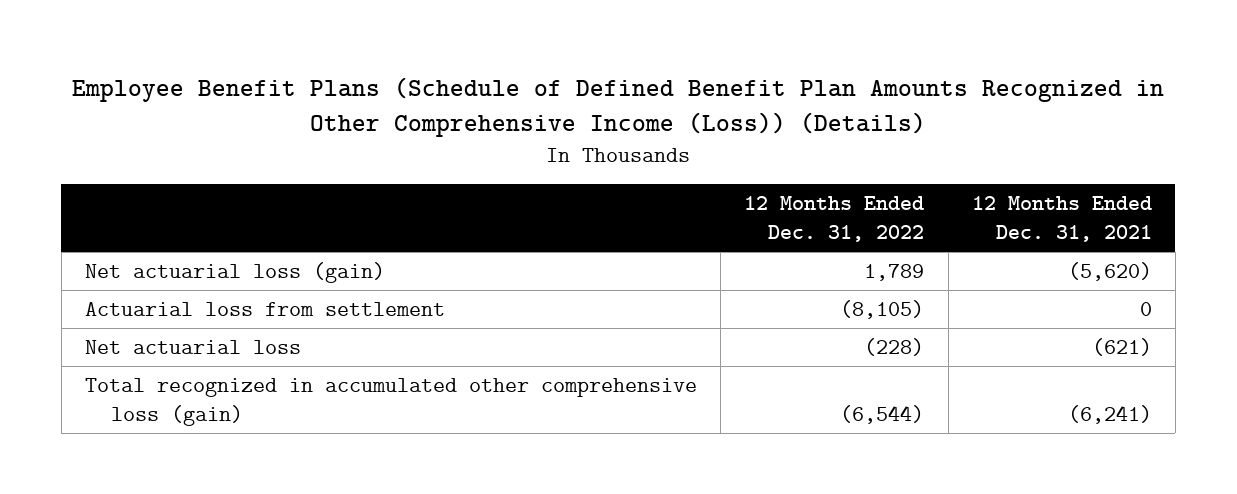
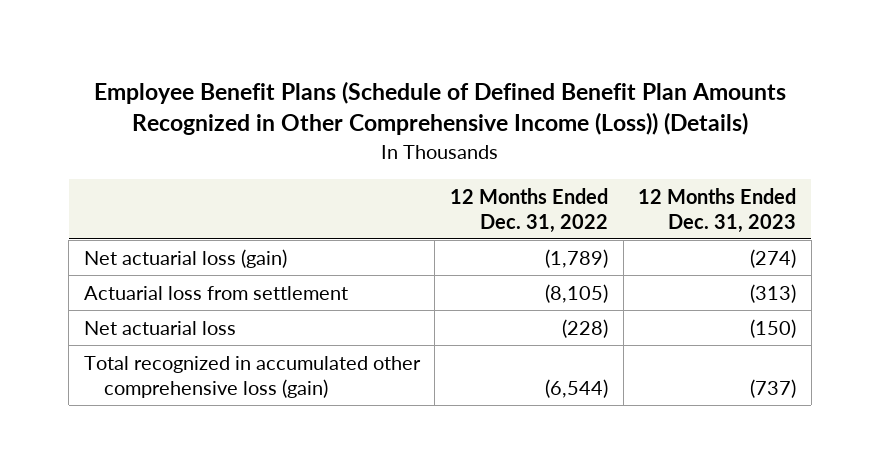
- | 12 Months Ended Dec. 31, 2022 | 12 Months Ended Dec. 31, 2021
+ | 12 Months Ended Dec. 31, 2022 | 12 Months Ended Dec. 31, 2023
- Net actuarial loss (gain) | 1,789 | (5,620)
+ Net actuarial loss (gain) | (1,789) | (274)

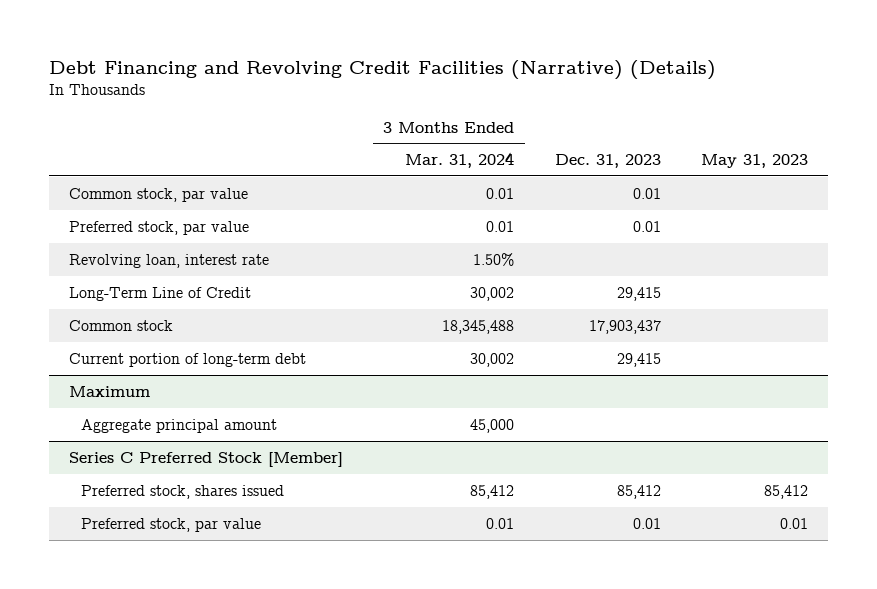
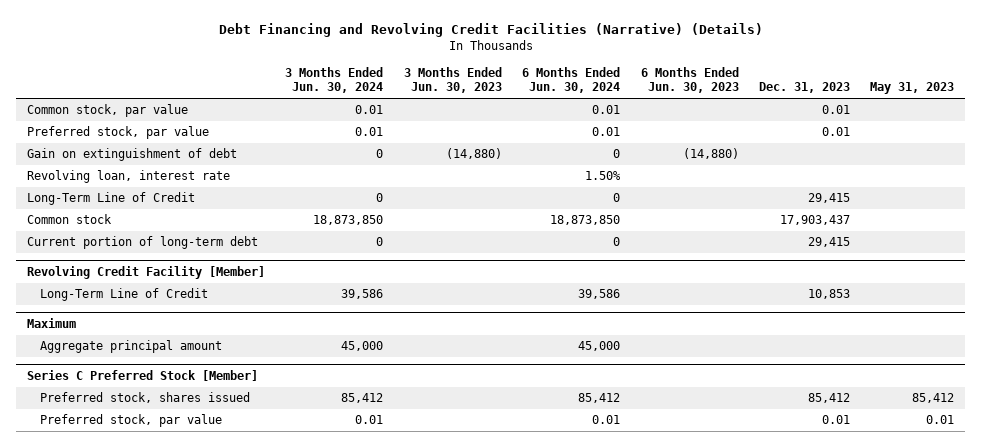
- | 3 Months Ended Mar. 31, 2024 | Dec. 31, 2023 | May 31, 2023
+ | 3 Months Ended Jun. 30, 2024 | 3 Months Ended Jun. 30, 2023 | 6 Months Ended Jun. 30, 2024 | 6 Months Ended Jun. 30, 2023 | Dec. 31, 2023 | May 31, 2023
+ Gain on extinguishment of debt | 0 | (14,880) | 0 | (14,880) | |
+ Revolving Credit Facility [Member]
+ Long-Term Line of Credit | 39,586 | | 39,586 | | 10,853 |

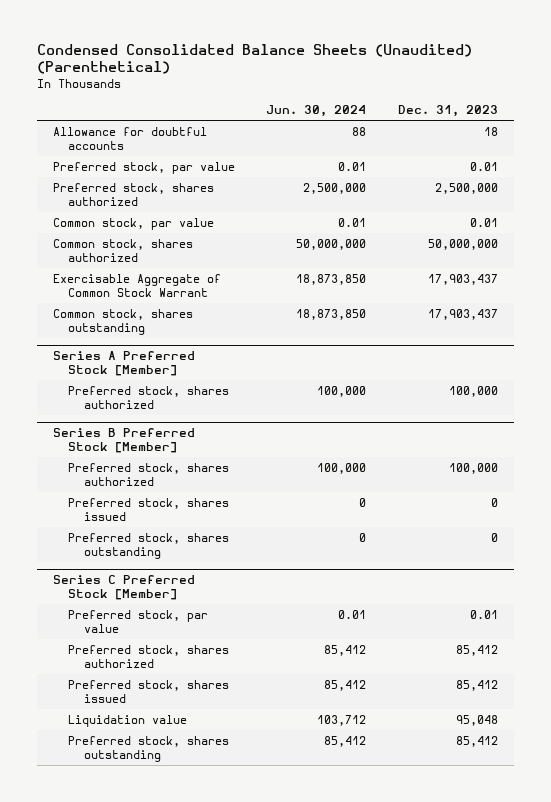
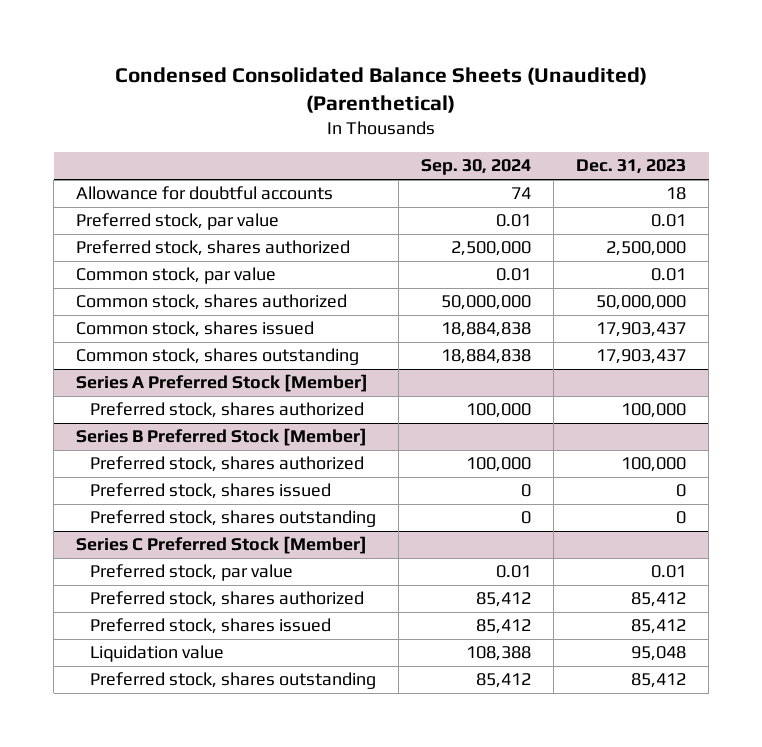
- | Jun. 30, 2024 | Dec. 31, 2023
+ | Sep. 30, 2024 | Dec. 31, 2023
- Exercisable Aggregate of Common Stock Warrant | 18,873,850 | 17,903,437
+ Common stock, shares issued | 18,884,838 | 17,903,437

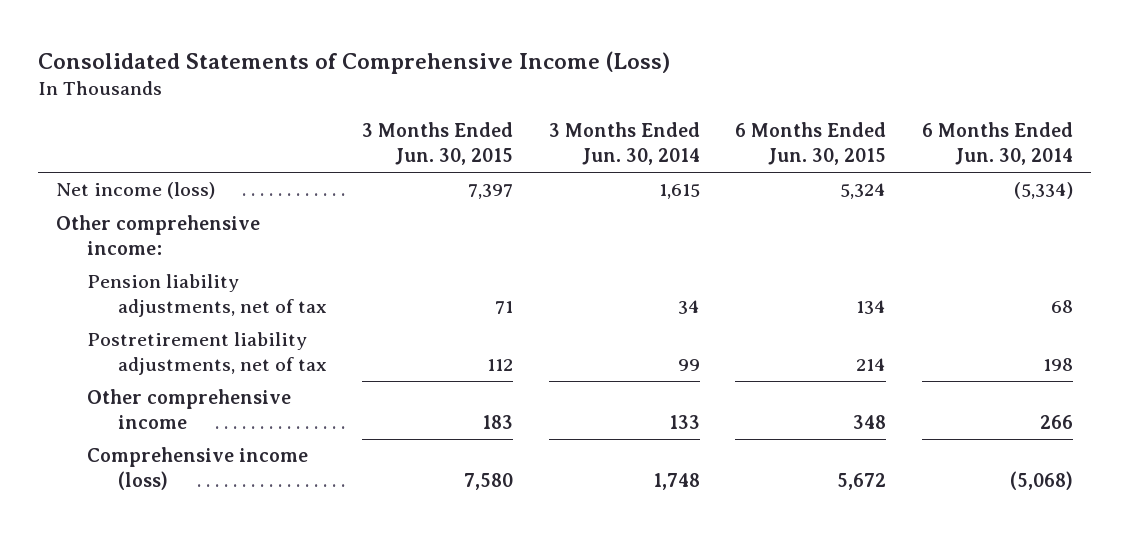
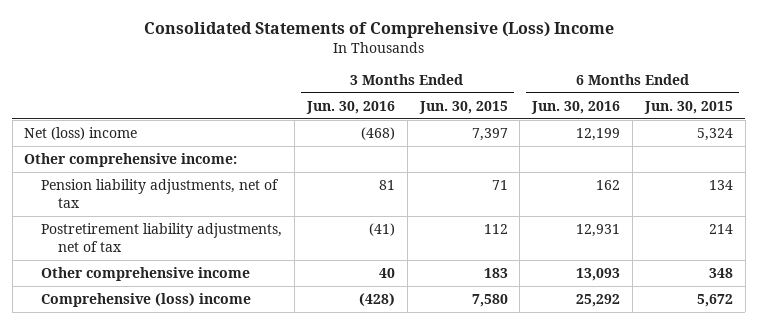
- Consolidated Statements of Comprehensive Income (Loss)
+ Consolidated Statements of Comprehensive (Loss) Income
- | 3 Months Ended Jun. 30, 2015 | 3 Months Ended Jun. 30, 2014 | 6 Months Ended Jun. 30, 2015 | 6 Months Ended Jun. 30, 2014
+ | 3 Months Ended Jun. 30, 2016 | 3 Months Ended Jun. 30, 2015 | 6 Months Ended Jun. 30, 2016 | 6 Months Ended Jun. 30, 2015
- Net income (loss) | 7,397 | 1,615 | 5,324 | (5,334)
+ Net (loss) income | (468) | 7,397 | 12,199 | 5,324
- Comprehensive income (loss) | 7,580 | 1,748 | 5,672 | (5,068)
+ Comprehensive (loss) income | (428) | 7,580 | 25,292 | 5,672

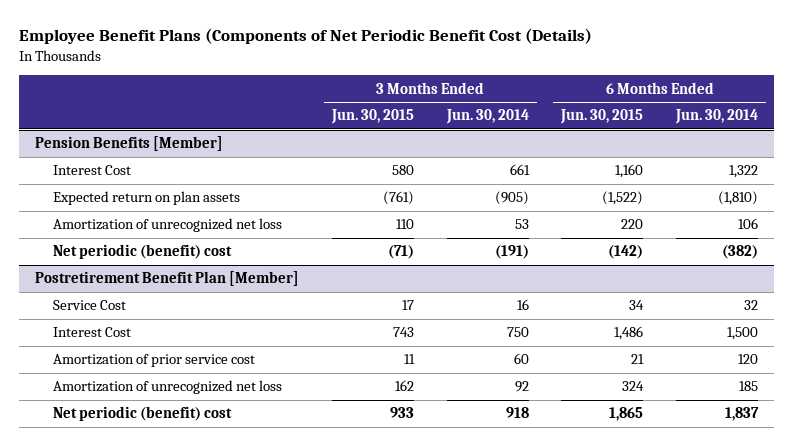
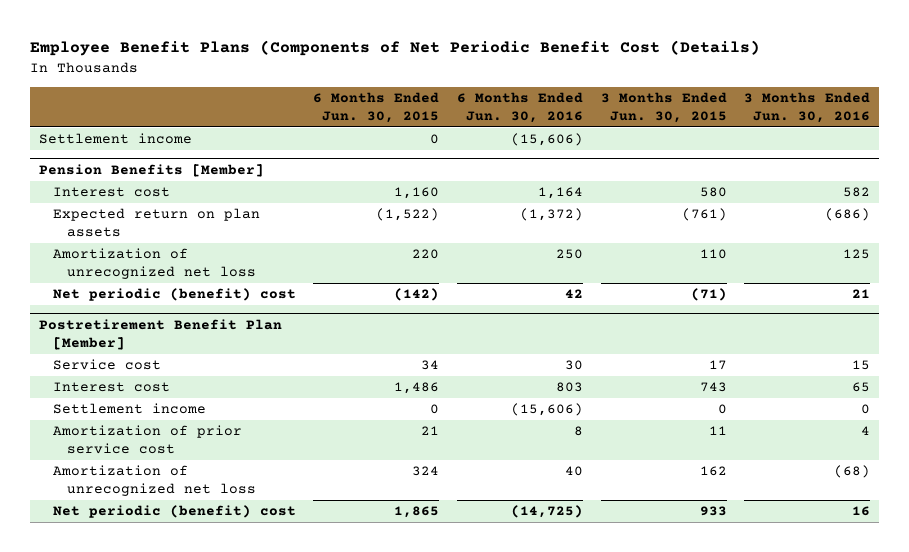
- | 3 Months Ended Jun. 30, 2015 | 3 Months Ended Jun. 30, 2014 | 6 Months Ended Jun. 30, 2015 | 6 Months Ended Jun. 30, 2014
+ | 6 Months Ended Jun. 30, 2015 | 6 Months Ended Jun. 30, 2016 | 3 Months Ended Jun. 30, 2015 | 3 Months Ended Jun. 30, 2016
+ Settlement income | 0 | (15,606) | |
@ Pension Benefits [Member]
- Interest Cost | 580 | 661 | 1,160 | 1,322
+ Interest cost | 1,160 | 1,164 | 580 | 582
@ Postretirement Benefit Plan [Member]
- Service Cost | 17 | 16 | 34 | 32
- Interest Cost | 743 | 750 | 1,486 | 1,500
+ Service cost | 34 | 30 | 17 | 15
+ Interest cost | 1,486 | 803 | 743 | 65
+ Settlement income | 0 | (15,606) | 0 | 0

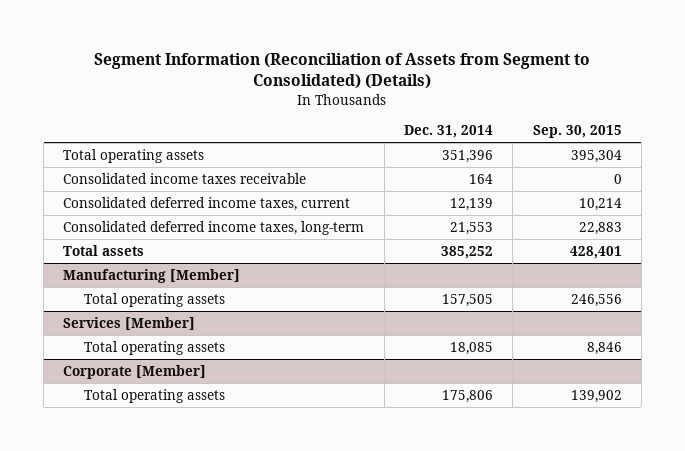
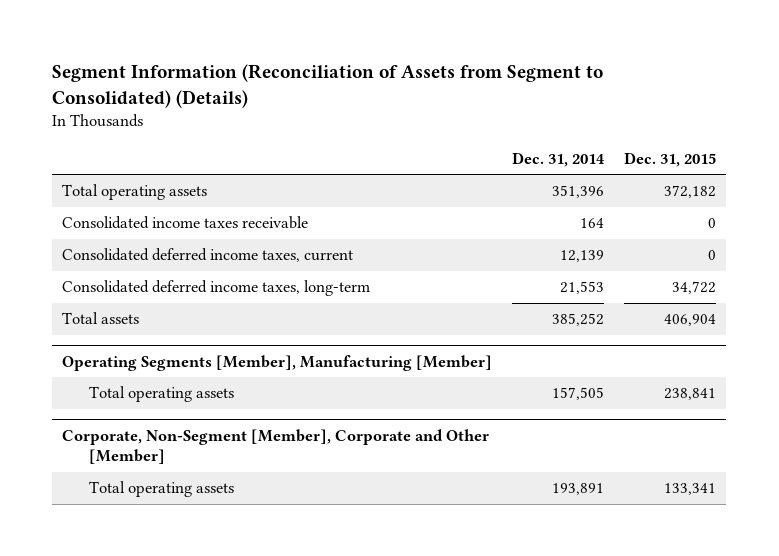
- | Dec. 31, 2014 | Sep. 30, 2015
+ | Dec. 31, 2014 | Dec. 31, 2015
- Manufacturing [Member]
+ Operating Segments [Member], Manufacturing [Member]
- Services [Member]
- Total operating assets | 18,085 | 8,846
- Corporate [Member]
- Total operating assets | 175,806 | 139,902
+ Corporate, Non-Segment [Member], Corporate and Other [Member]
+ Total operating assets | 193,891 | 133,341

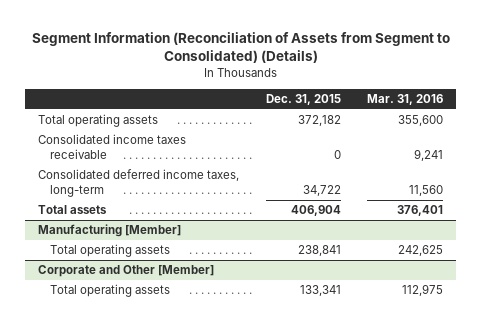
- | Dec. 31, 2014 | Dec. 31, 2015
+ | Dec. 31, 2015 | Mar. 31, 2016
- Consolidated deferred income taxes, current | 12,139 | 0
- Operating Segments [Member], Manufacturing [Member]
+ Manufacturing [Member]
- Corporate, Non-Segment [Member], Corporate and Other [Member]
+ Corporate and Other [Member]

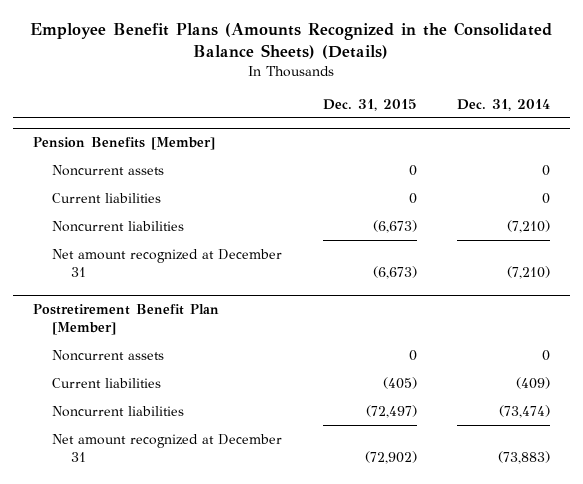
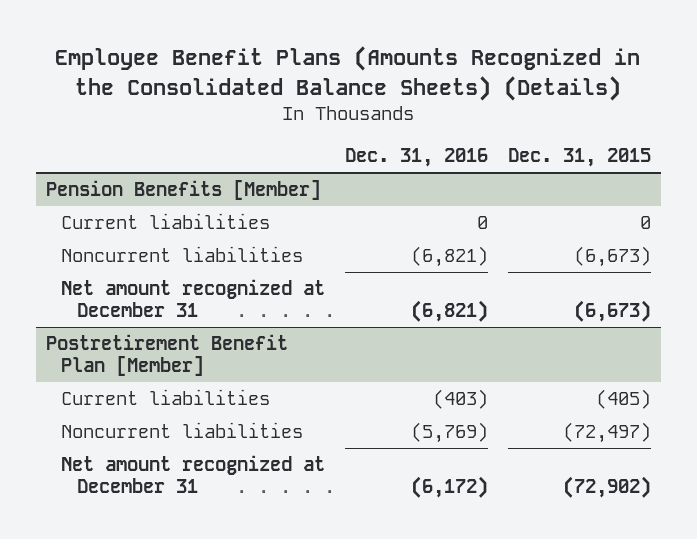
- | Dec. 31, 2015 | Dec. 31, 2014
+ | Dec. 31, 2016 | Dec. 31, 2015
@ Pension Benefits [Member]
- Noncurrent assets | 0 | 0
@ Postretirement Benefit Plan [Member]
- Noncurrent assets | 0 | 0

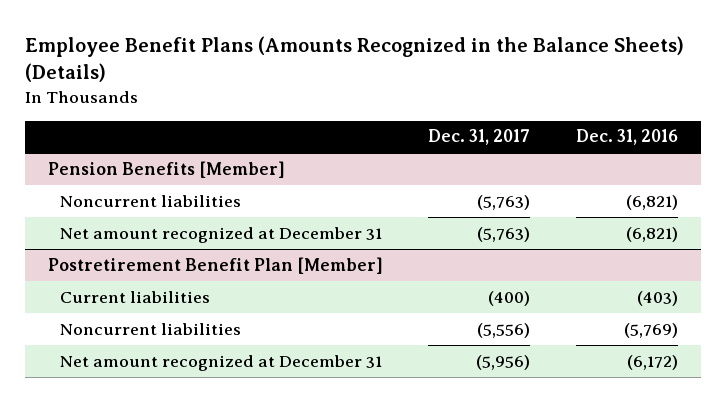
- Employee Benefit Plans (Amounts Recognized in the Consolidated Balance Sheets) (Details)
+ Employee Benefit Plans (Amounts Recognized in the Balance Sheets) (Details)
- | Dec. 31, 2016 | Dec. 31, 2015
+ | Dec. 31, 2017 | Dec. 31, 2016
@ Pension Benefits [Member]
- Current liabilities | 0 | 0

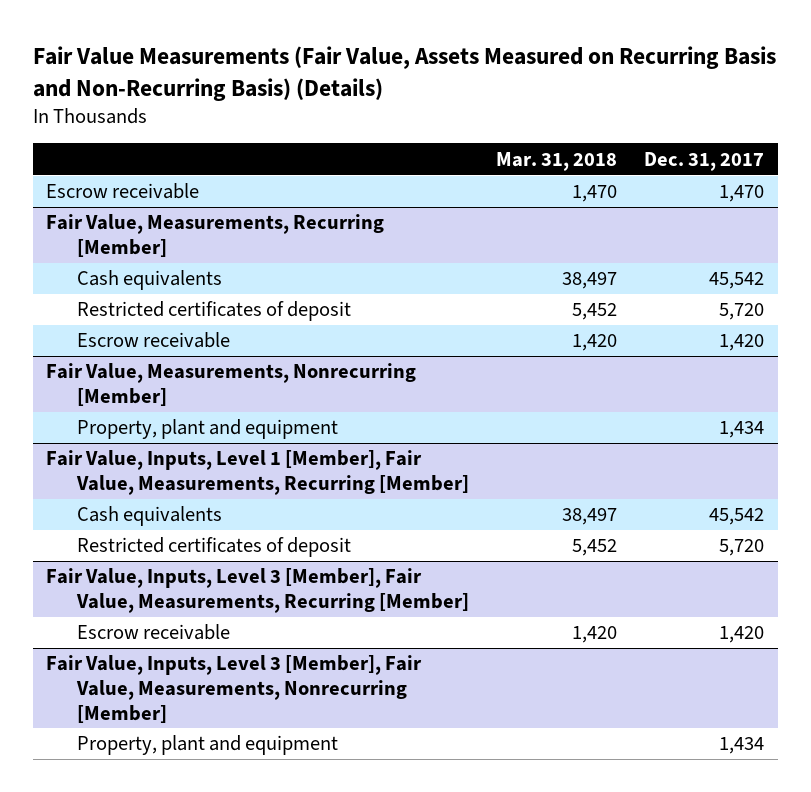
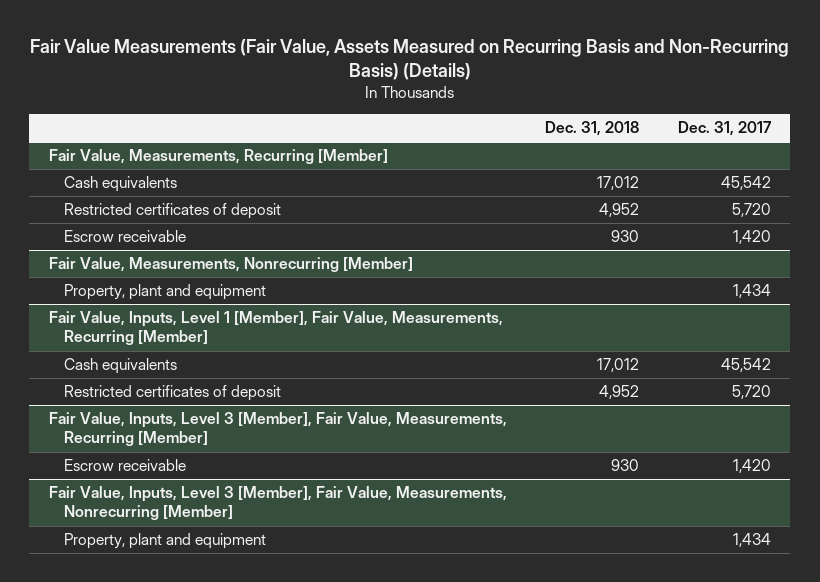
- | Mar. 31, 2018 | Dec. 31, 2017
+ | Dec. 31, 2018 | Dec. 31, 2017
- Escrow receivable | 1,470 | 1,470

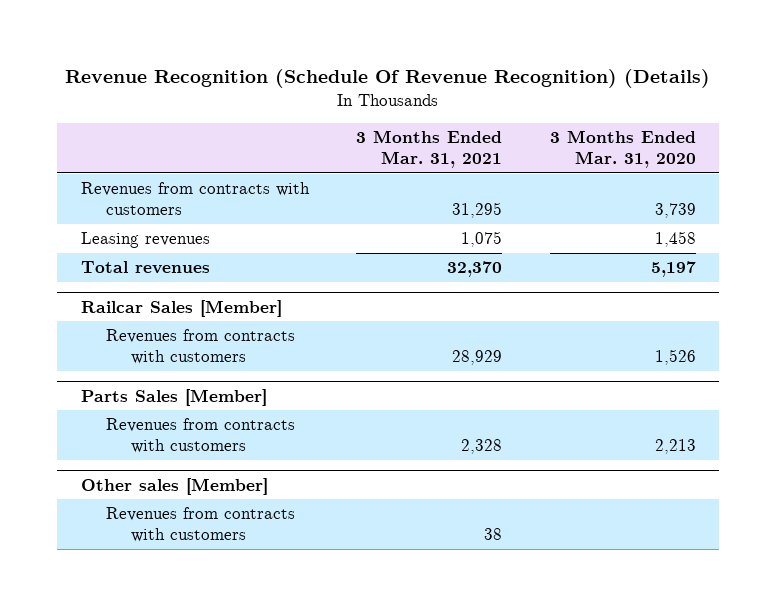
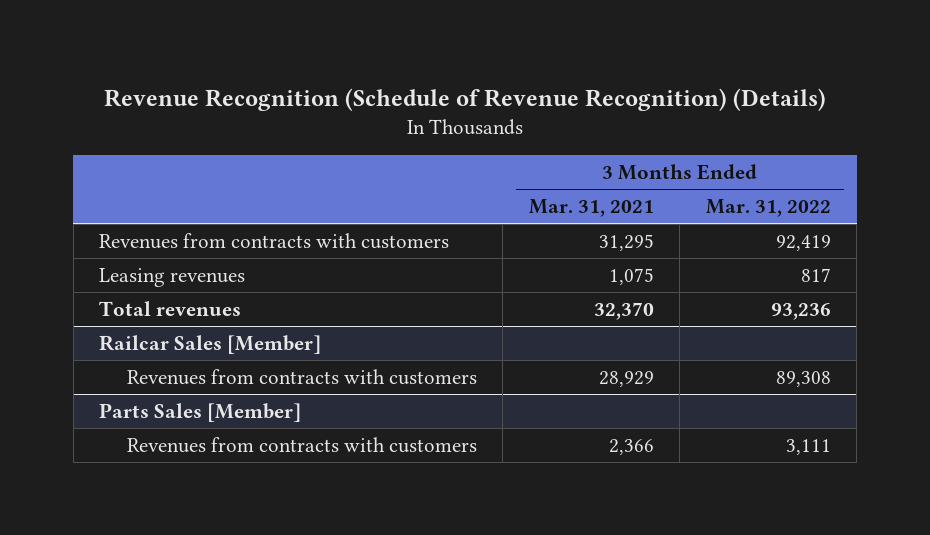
- Revenue Recognition (Schedule Of Revenue Recognition) (Details)
+ Revenue Recognition (Schedule of Revenue Recognition) (Details)
- | 3 Months Ended Mar. 31, 2021 | 3 Months Ended Mar. 31, 2020
+ | 3 Months Ended Mar. 31, 2021 | 3 Months Ended Mar. 31, 2022
@ Parts Sales [Member]
- Revenues from contracts with customers | 2,328 | 2,213
- Other sales [Member]
- Revenues from contracts with customers | 38 |
@ Parts Sales [Member]
+ Revenues from contracts with customers | 2,366 | 3,111

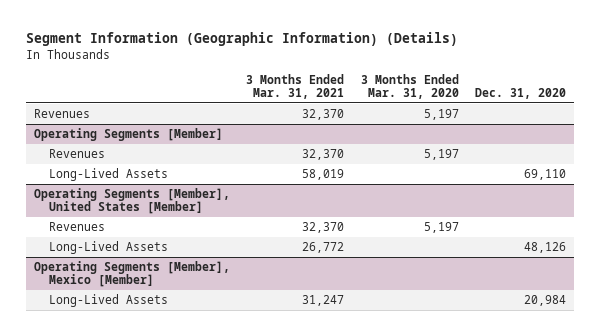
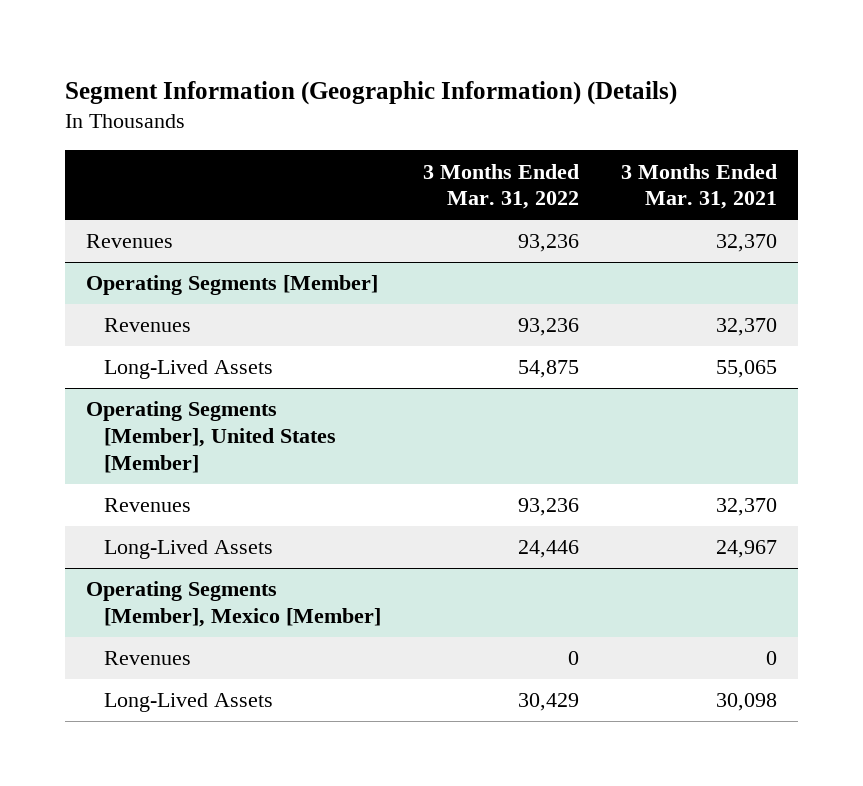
- | 3 Months Ended Mar. 31, 2021 | 3 Months Ended Mar. 31, 2020 | Dec. 31, 2020
+ | 3 Months Ended Mar. 31, 2022 | 3 Months Ended Mar. 31, 2021
@ Operating Segments [Member]
- Long-Lived Assets | 58,019 | | 69,110
+ Long-Lived Assets | 54,875 | 55,065
@ Operating Segments [Member], United States [Member]
- Long-Lived Assets | 26,772 | | 48,126
+ Long-Lived Assets | 24,446 | 24,967
@ Operating Segments [Member], Mexico [Member]
- Long-Lived Assets | 31,247 | | 20,984
+ Revenues | 0 | 0
+ Long-Lived Assets | 30,429 | 30,098

